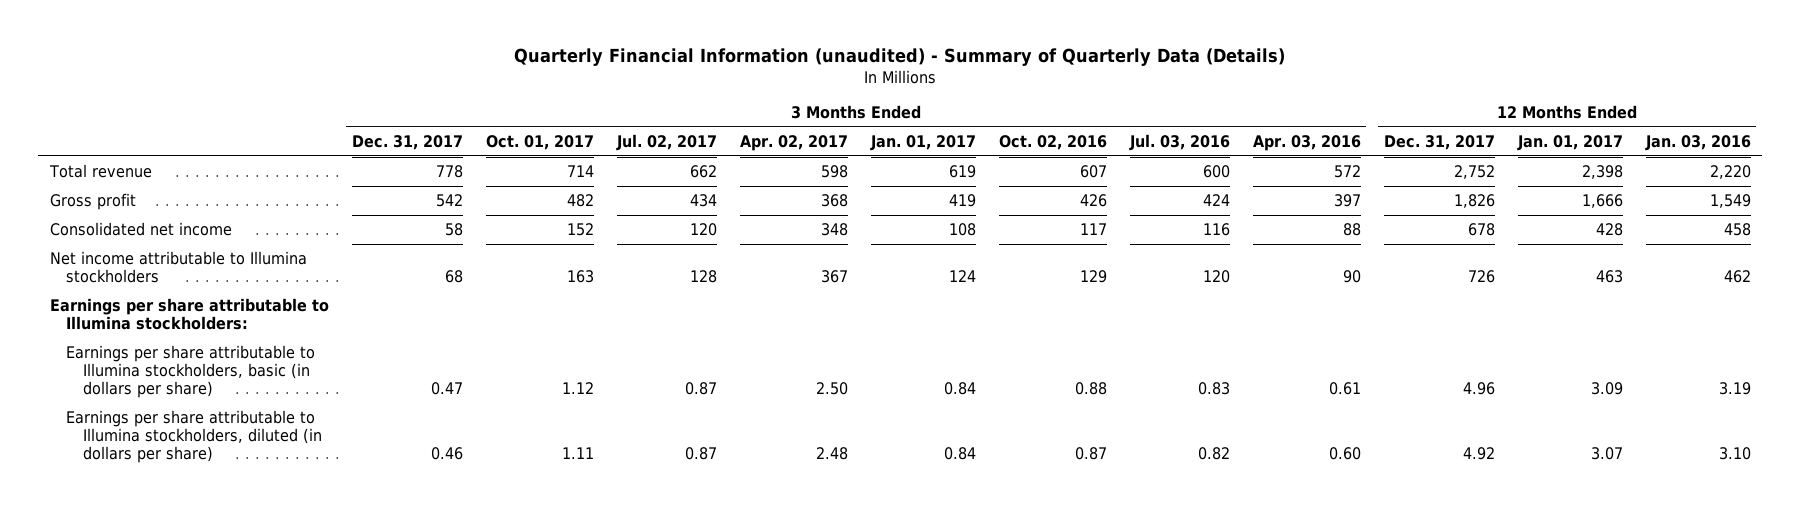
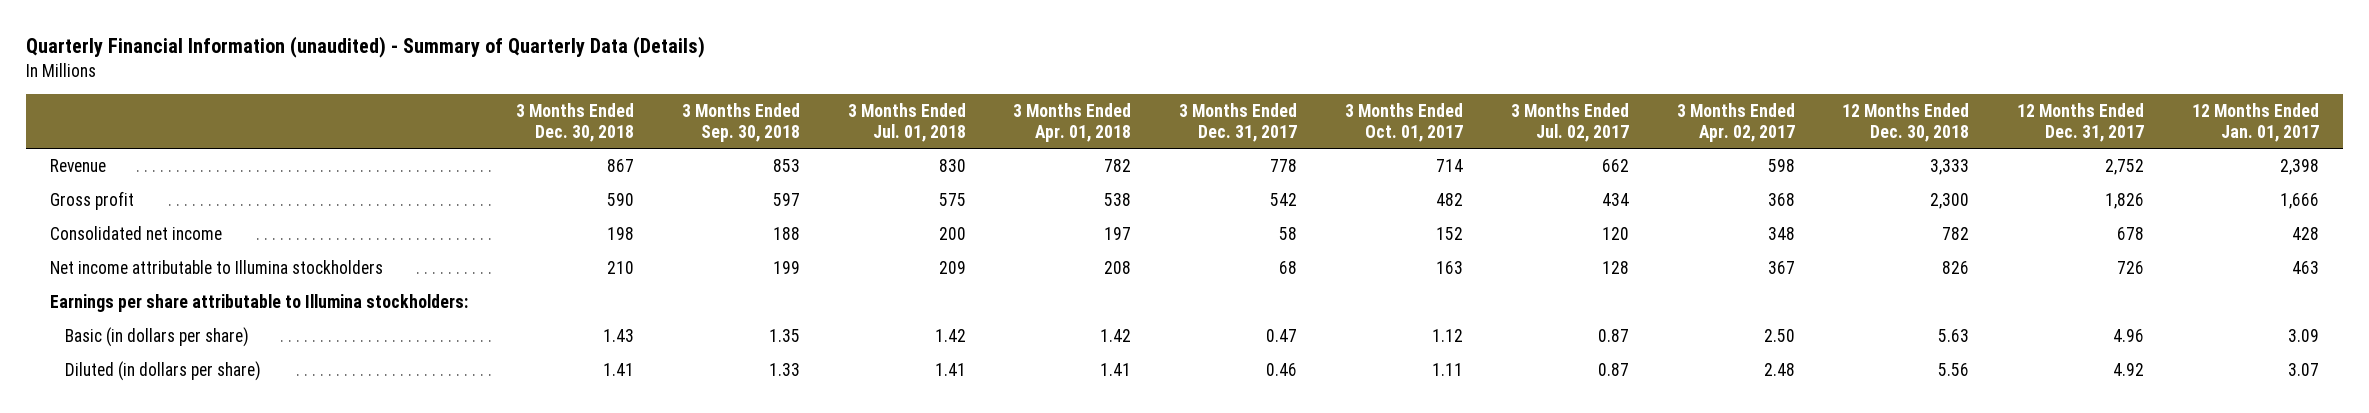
- | 3 Months Ended Dec. 31, 2017 | 3 Months Ended Oct. 01, 2017 | 3 Months Ended Jul. 02, 2017 | 3 Months Ended Apr. 02, 2017 | 3 Months Ended Jan. 01, 2017 | 3 Months Ended Oct. 02, 2016 | 3 Months Ended Jul. 03, 2016 | 3 Months Ended Apr. 03, 2016 | 12 Months Ended Dec. 31, 2017 | 12 Months Ended Jan. 01, 2017 | 12 Months Ended Jan. 03, 2016
+ | 3 Months Ended Dec. 30, 2018 | 3 Months Ended Sep. 30, 2018 | 3 Months Ended Jul. 01, 2018 | 3 Months Ended Apr. 01, 2018 | 3 Months Ended Dec. 31, 2017 | 3 Months Ended Oct. 01, 2017 | 3 Months Ended Jul. 02, 2017 | 3 Months Ended Apr. 02, 2017 | 12 Months Ended Dec. 30, 2018 | 12 Months Ended Dec. 31, 2017 | 12 Months Ended Jan. 01, 2017
- Total revenue | 778 | 714 | 662 | 598 | 619 | 607 | 600 | 572 | 2,752 | 2,398 | 2,220
+ Revenue | 867 | 853 | 830 | 782 | 778 | 714 | 662 | 598 | 3,333 | 2,752 | 2,398
- Earnings per share attributable to Illumina stockholders, basic (in dollars per share) | 0.47 | 1.12 | 0.87 | 2.50 | 0.84 | 0.88 | 0.83 | 0.61 | 4.96 | 3.09 | 3.19
- Earnings per share attributable to Illumina stockholders, diluted (in dollars per share) | 0.46 | 1.11 | 0.87 | 2.48 | 0.84 | 0.87 | 0.82 | 0.60 | 4.92 | 3.07 | 3.10
+ Basic (in dollars per share) | 1.43 | 1.35 | 1.42 | 1.42 | 0.47 | 1.12 | 0.87 | 2.50 | 5.63 | 4.96 | 3.09
+ Diluted (in dollars per share) | 1.41 | 1.33 | 1.41 | 1.41 | 0.46 | 1.11 | 0.87 | 2.48 | 5.56 | 4.92 | 3.07

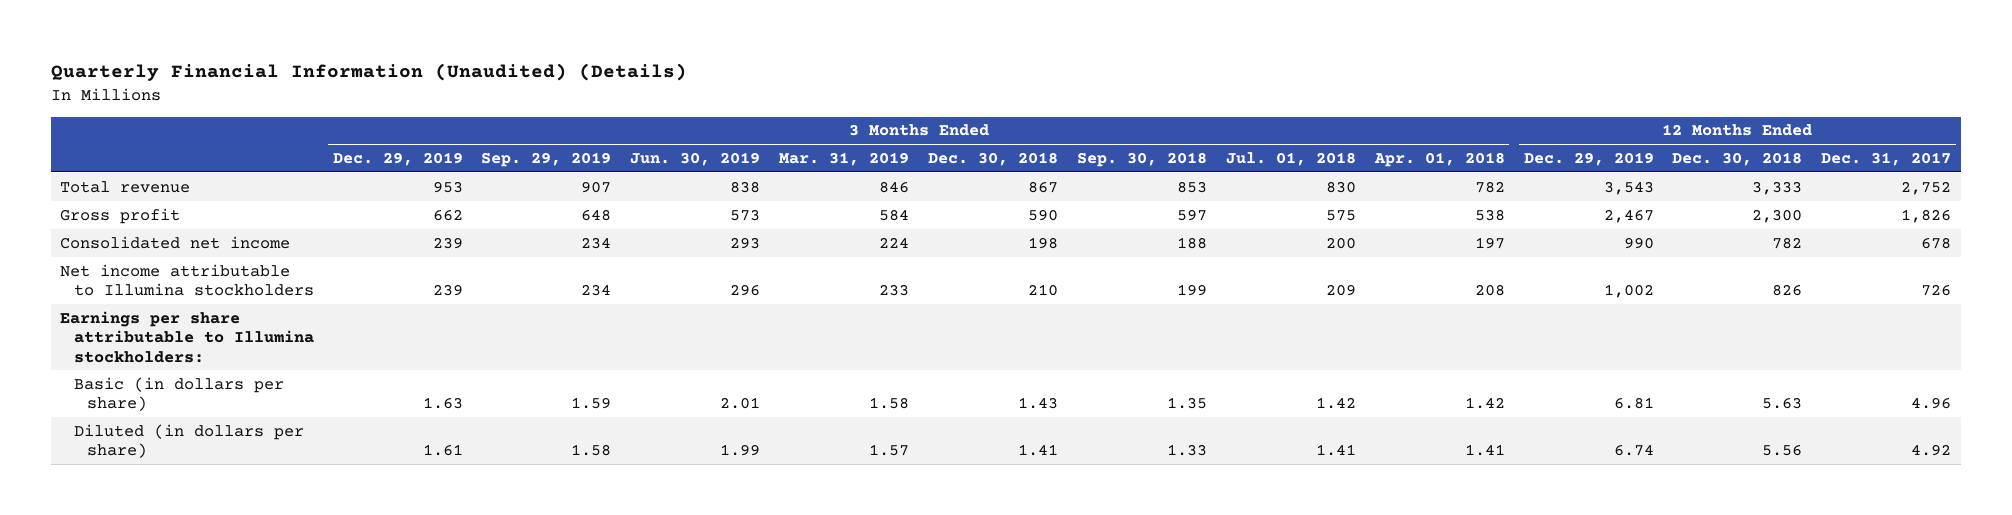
- Quarterly Financial Information (unaudited) - Summary of Quarterly Data (Details)
+ Quarterly Financial Information (Unaudited) (Details)
- | 3 Months Ended Dec. 30, 2018 | 3 Months Ended Sep. 30, 2018 | 3 Months Ended Jul. 01, 2018 | 3 Months Ended Apr. 01, 2018 | 3 Months Ended Dec. 31, 2017 | 3 Months Ended Oct. 01, 2017 | 3 Months Ended Jul. 02, 2017 | 3 Months Ended Apr. 02, 2017 | 12 Months Ended Dec. 30, 2018 | 12 Months Ended Dec. 31, 2017 | 12 Months Ended Jan. 01, 2017
+ | 3 Months Ended Dec. 29, 2019 | 3 Months Ended Sep. 29, 2019 | 3 Months Ended Jun. 30, 2019 | 3 Months Ended Mar. 31, 2019 | 3 Months Ended Dec. 30, 2018 | 3 Months Ended Sep. 30, 2018 | 3 Months Ended Jul. 01, 2018 | 3 Months Ended Apr. 01, 2018 | 12 Months Ended Dec. 29, 2019 | 12 Months Ended Dec. 30, 2018 | 12 Months Ended Dec. 31, 2017
- Revenue | 867 | 853 | 830 | 782 | 778 | 714 | 662 | 598 | 3,333 | 2,752 | 2,398
+ Total revenue | 953 | 907 | 838 | 846 | 867 | 853 | 830 | 782 | 3,543 | 3,333 | 2,752

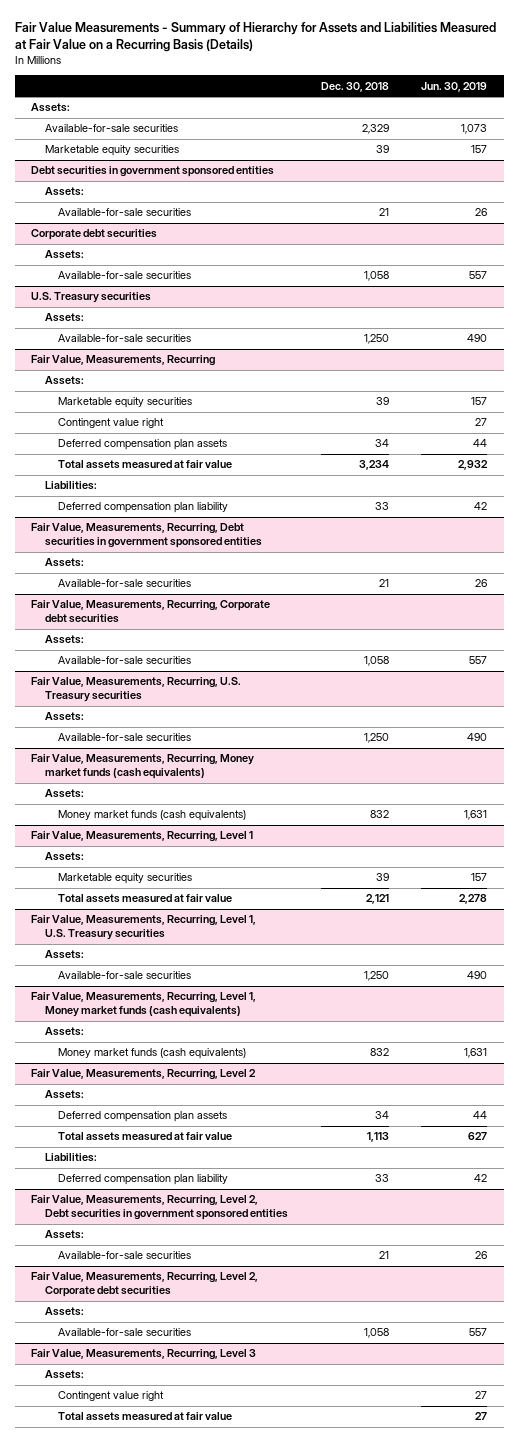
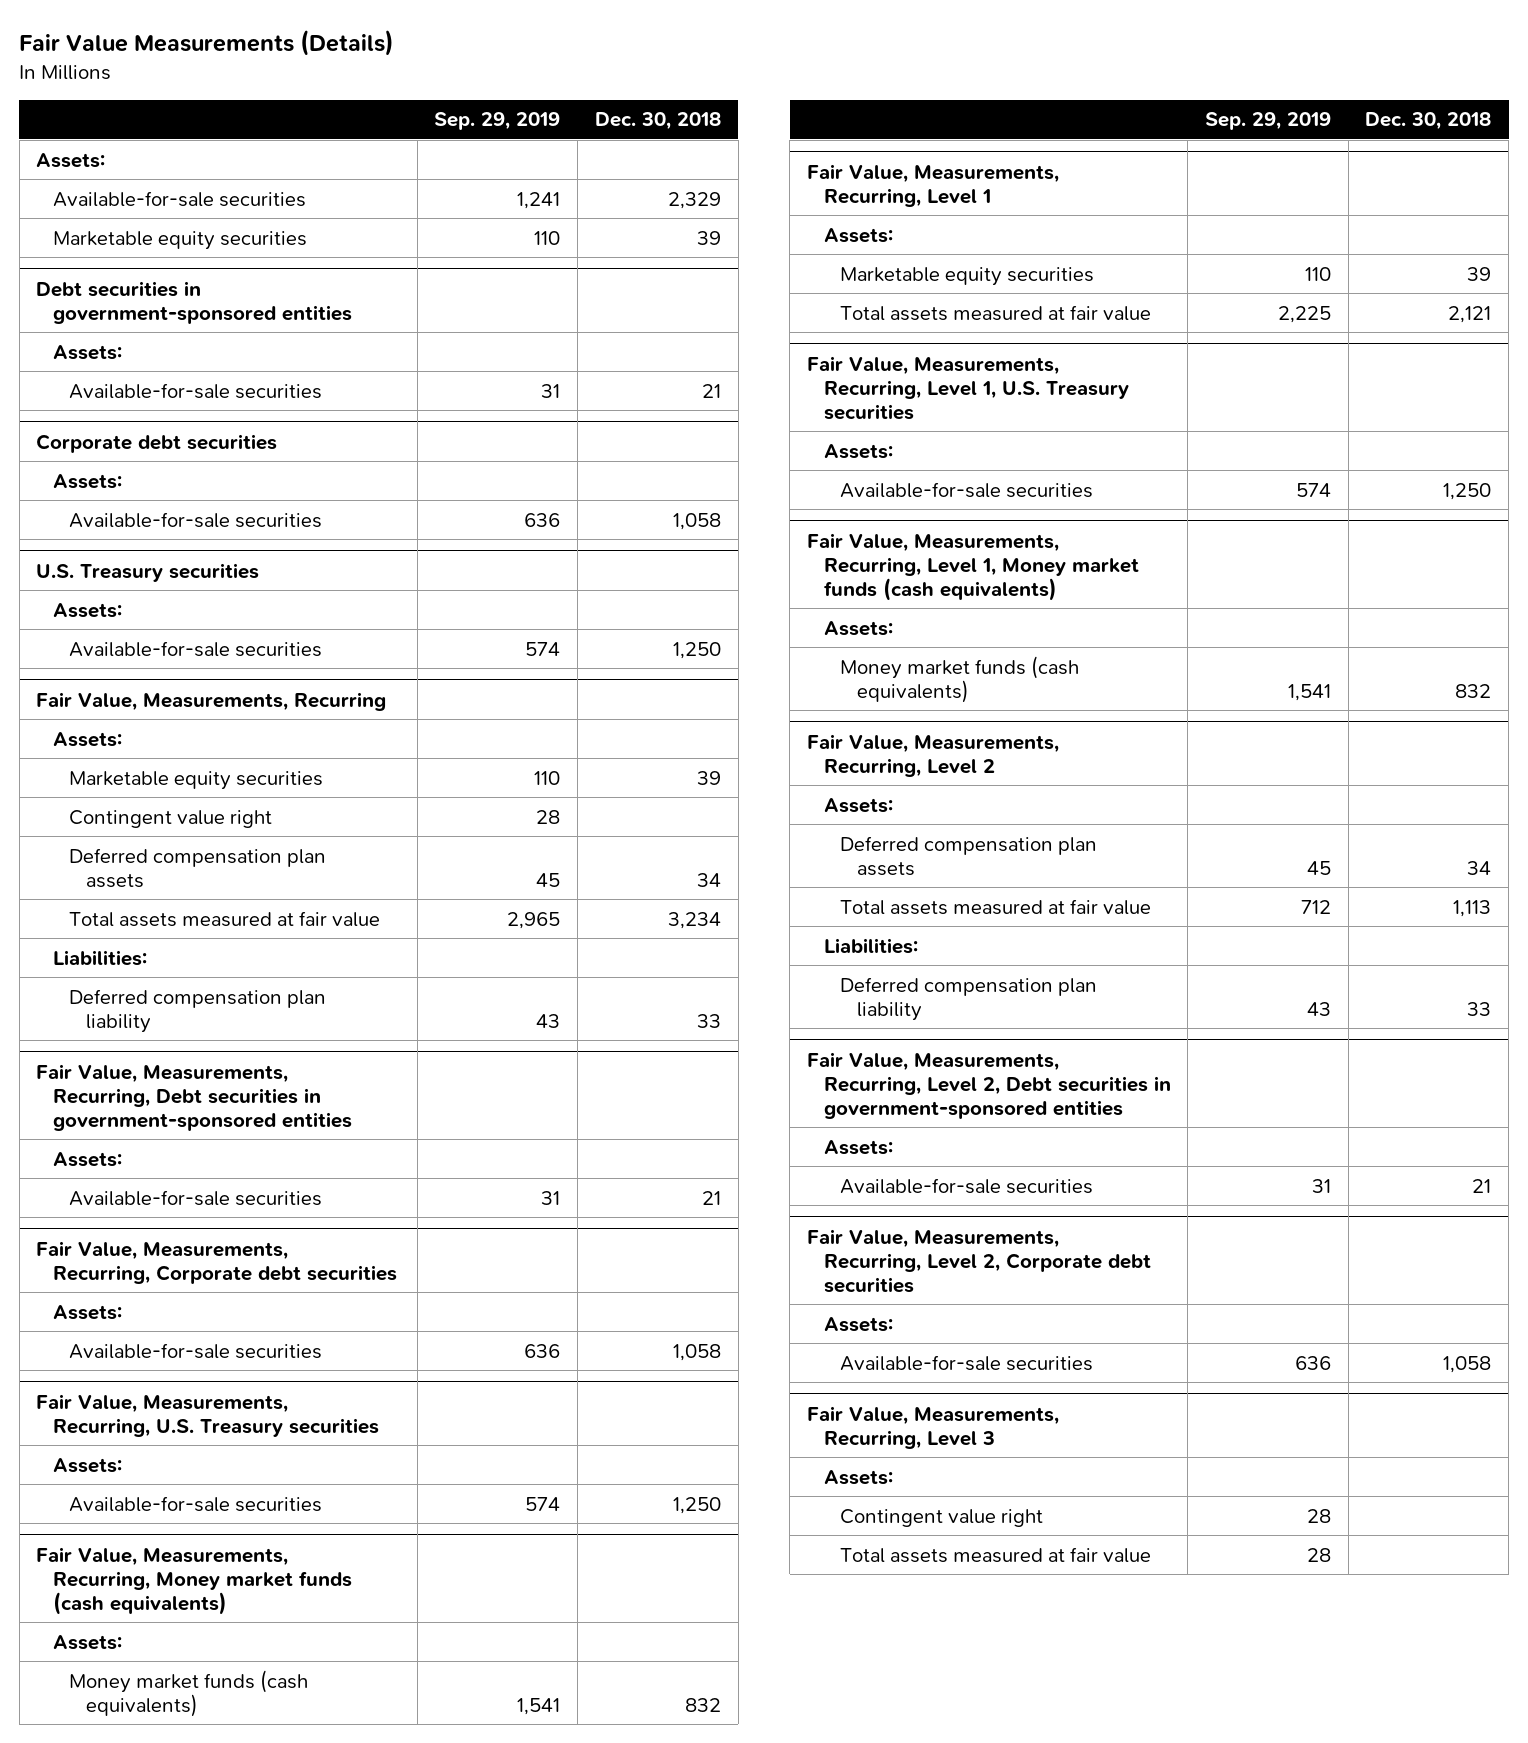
- Fair Value Measurements - Summary of Hierarchy for Assets and Liabilities Measured at Fair Value on a Recurring Basis (Details)
+ Fair Value Measurements (Details)
- | Dec. 30, 2018 | Jun. 30, 2019
+ | Sep. 29, 2019 | Dec. 30, 2018
- Debt securities in government sponsored entities
+ Debt securities in government-sponsored entities
- Fair Value, Measurements, Recurring, Debt securities in government sponsored entities
+ Fair Value, Measurements, Recurring, Debt securities in government-sponsored entities
- Fair Value, Measurements, Recurring, Level 2, Debt securities in government sponsored entities
+ Fair Value, Measurements, Recurring, Level 2, Debt securities in government-sponsored entities

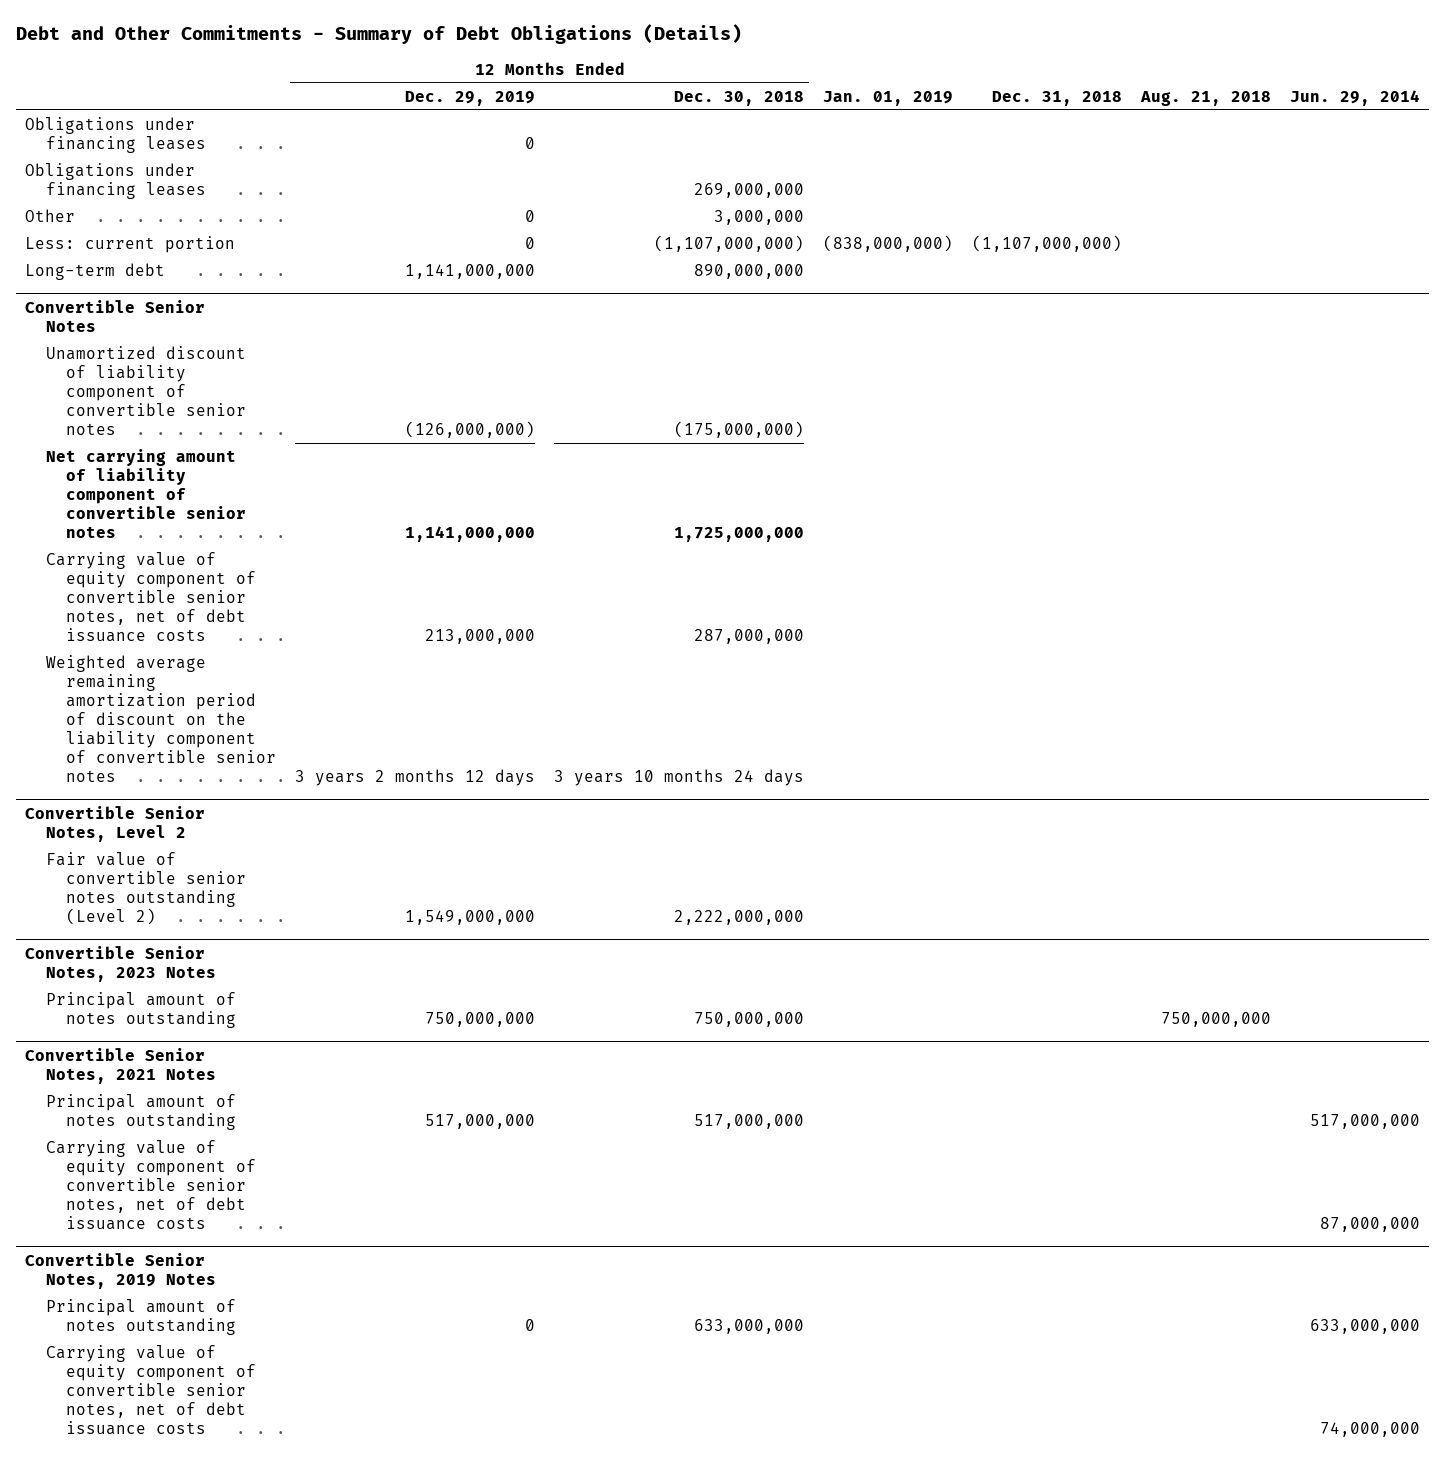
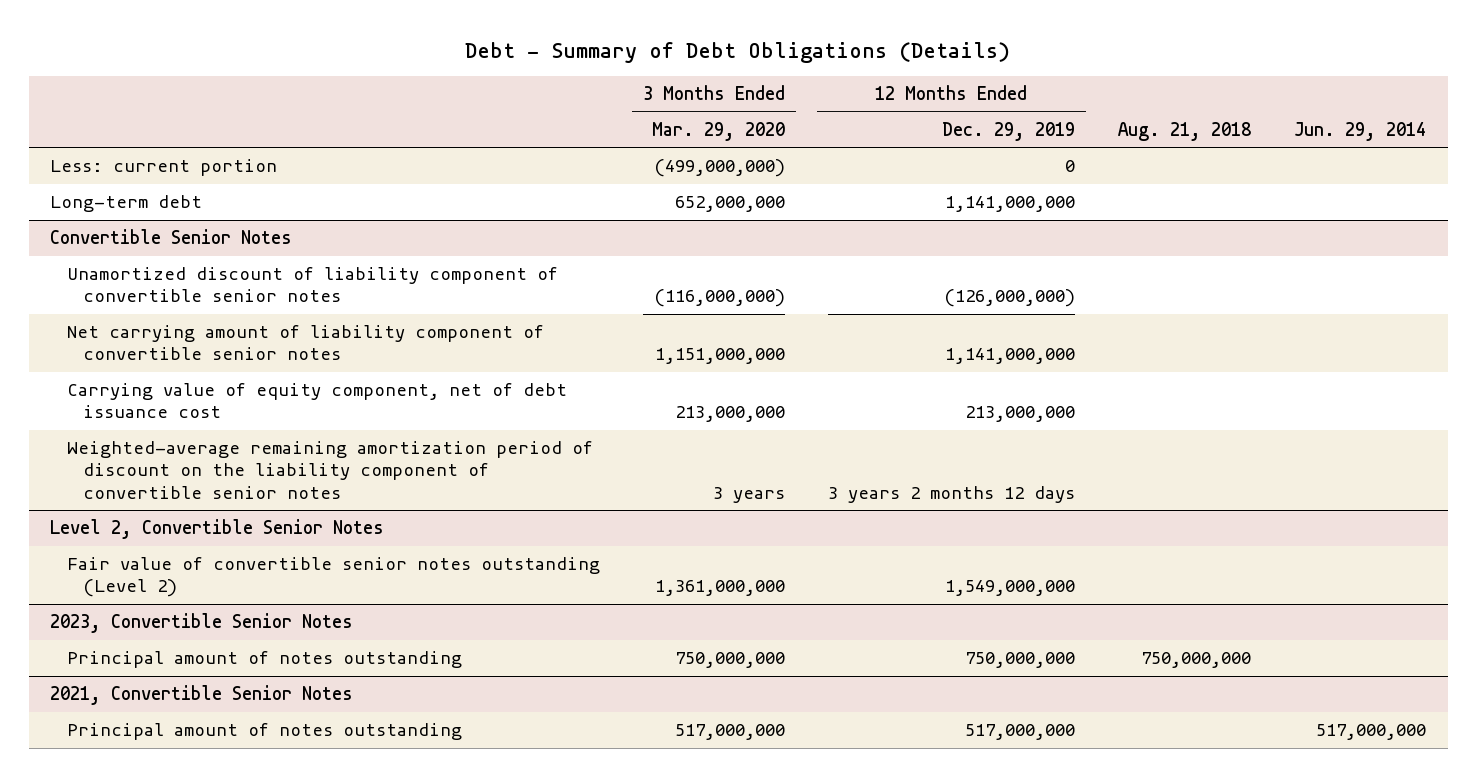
- Debt and Other Commitments - Summary of Debt Obligations (Details)
+ Debt - Summary of Debt Obligations (Details)
- | 12 Months Ended Dec. 29, 2019 | 12 Months Ended Dec. 30, 2018 | Jan. 01, 2019 | Dec. 31, 2018 | Aug. 21, 2018 | Jun. 29, 2014
+ | 3 Months Ended Mar. 29, 2020 | 12 Months Ended Dec. 29, 2019 | Aug. 21, 2018 | Jun. 29, 2014
- Obligations under financing leases | 0 | | | | |
- Obligations under financing leases | | 269,000,000 | | | |
- Other | 0 | 3,000,000 | | | |
@ Convertible Senior Notes
- Carrying value of equity component of convertible senior notes, net of debt issuance costs | 213,000,000 | 287,000,000 | | | |
- Weighted average remaining amortization period of discount on the liability component of convertible senior notes | 3 years 2 months 12 days | 3 years 10 months 24 days | | | |
- Convertible Senior Notes, Level 2
@ Convertible Senior Notes
+ Carrying value of equity component, net of debt issuance cost | 213,000,000 | 213,000,000 | |
+ Weighted-average remaining amortization period of discount on the liability component of convertible senior notes | 3 years | 3 years 2 months 12 days | |
+ Level 2, Convertible Senior Notes
- Convertible Senior Notes, 2023 Notes
+ 2023, Convertible Senior Notes
- Convertible Senior Notes, 2021 Notes
+ 2021, Convertible Senior Notes
- Carrying value of equity component of convertible senior notes, net of debt issuance costs | | | | | | 87,000,000
- Convertible Senior Notes, 2019 Notes
- Principal amount of notes outstanding | 0 | 633,000,000 | | | | 633,000,000
- Carrying value of equity component of convertible senior notes, net of debt issuance costs | | | | | | 74,000,000

